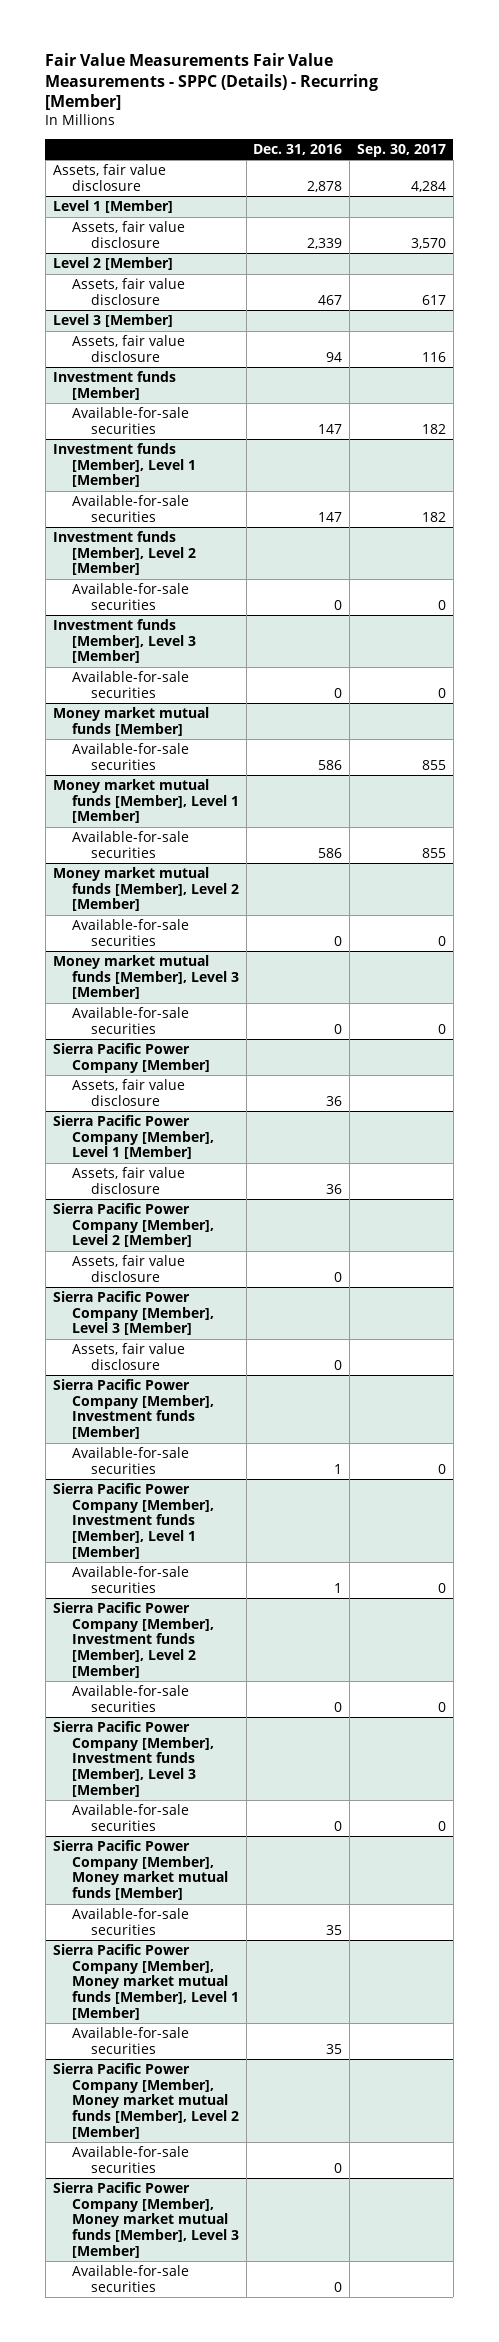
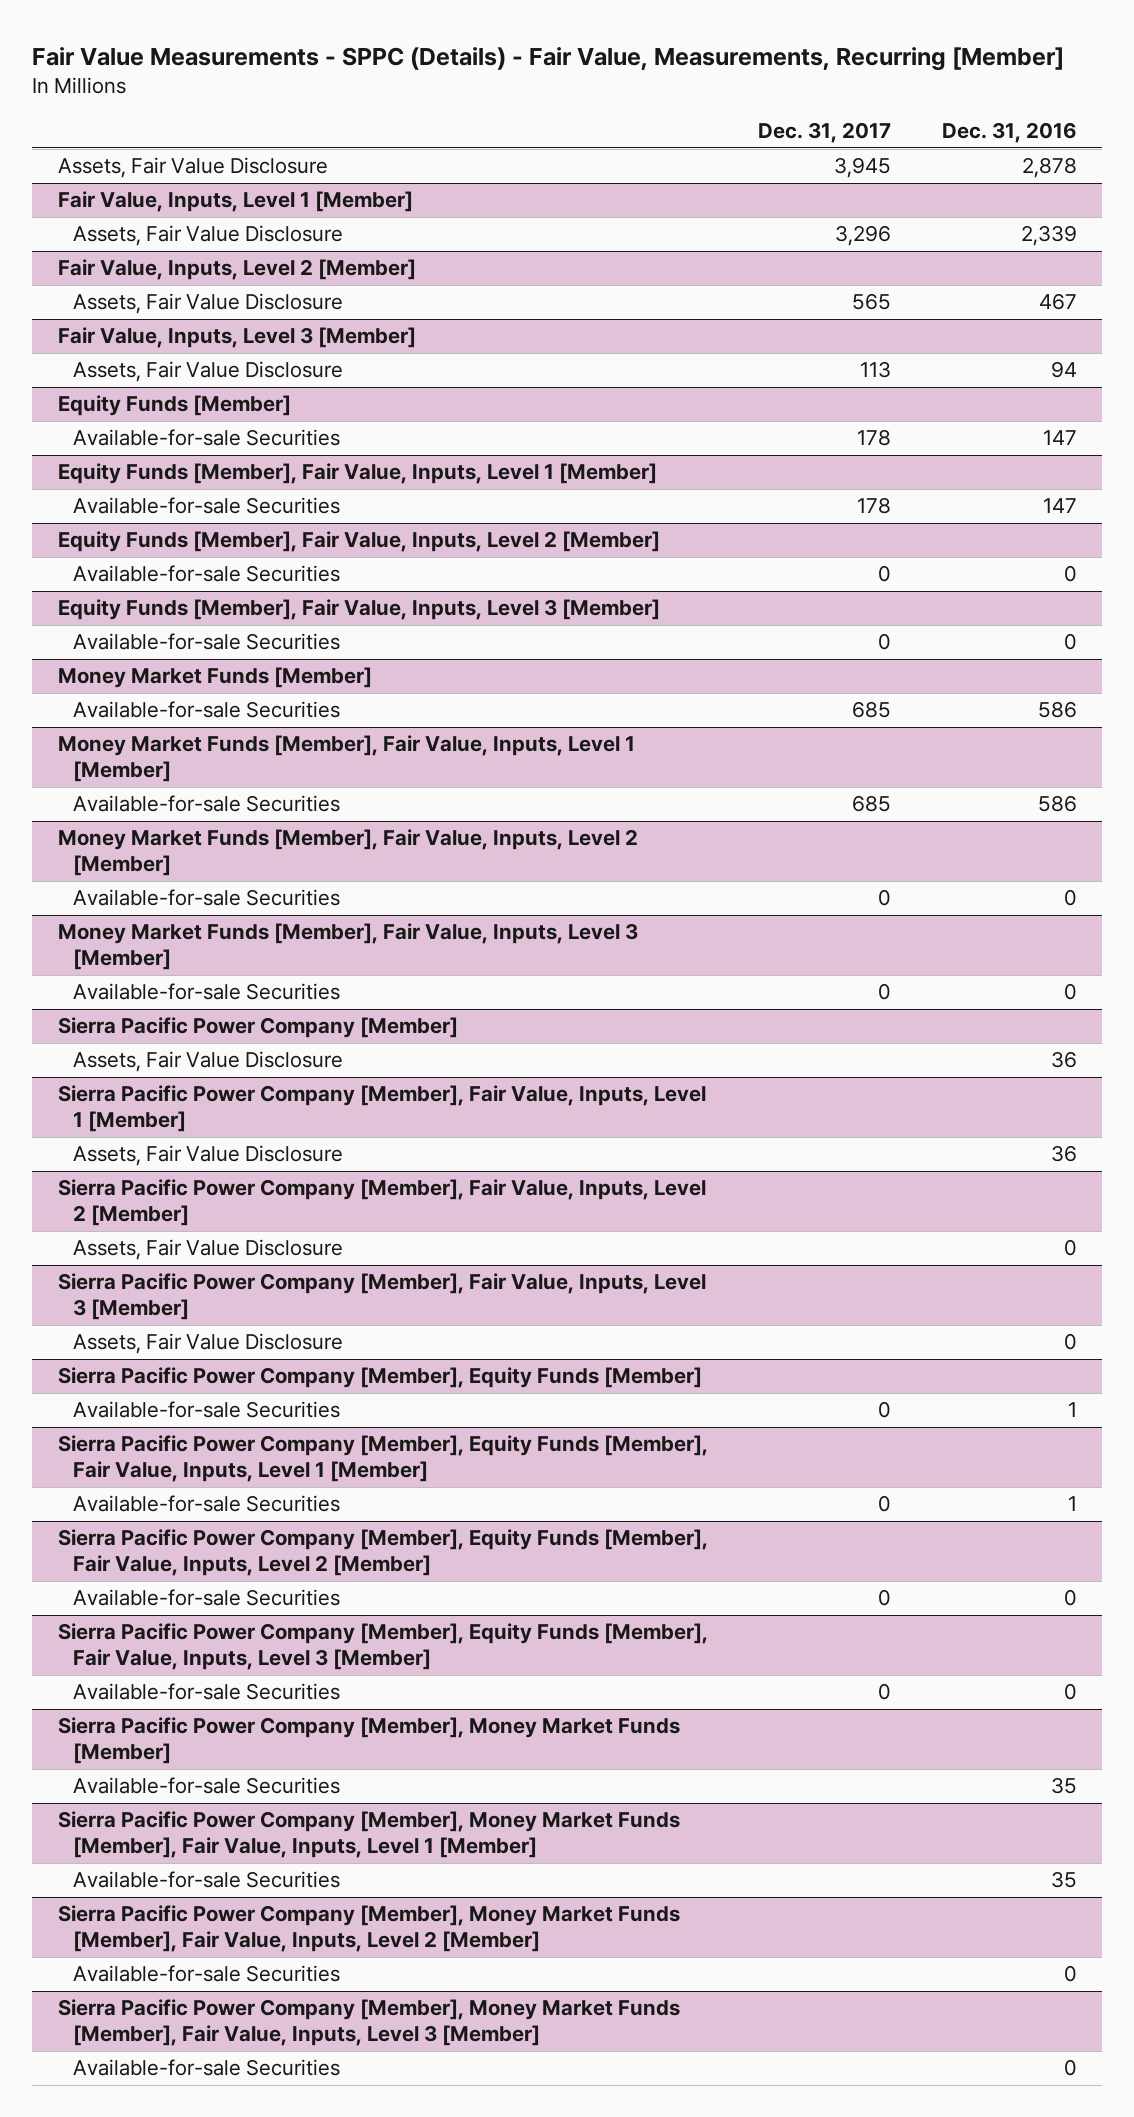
- Fair Value Measurements Fair Value Measurements - SPPC (Details) - Recurring [Member]
+ Fair Value Measurements - SPPC (Details) - Fair Value, Measurements, Recurring [Member]
- | Dec. 31, 2016 | Sep. 30, 2017
+ | Dec. 31, 2017 | Dec. 31, 2016
- Assets, fair value disclosure | 2,878 | 4,284
- Level 1 [Member]
- Assets, fair value disclosure | 2,339 | 3,570
- Level 2 [Member]
- Assets, fair value disclosure | 467 | 617
- Level 3 [Member]
- Assets, fair value disclosure | 94 | 116
- Investment funds [Member]
- Available-for-sale securities | 147 | 182
- Investment funds [Member], Level 1 [Member]
- Available-for-sale securities | 147 | 182
- Investment funds [Member], Level 2 [Member]
- Available-for-sale securities | 0 | 0
- Investment funds [Member], Level 3 [Member]
- Available-for-sale securities | 0 | 0
- Money market mutual funds [Member]
- Available-for-sale securities | 586 | 855
- Money market mutual funds [Member], Level 1 [Member]
- Available-for-sale securities | 586 | 855
- Money market mutual funds [Member], Level 2 [Member]
- Available-for-sale securities | 0 | 0
- Money market mutual funds [Member], Level 3 [Member]
- Available-for-sale securities | 0 | 0
+ Assets, Fair Value Disclosure | 3,945 | 2,878
+ Fair Value, Inputs, Level 1 [Member]
+ Assets, Fair Value Disclosure | 3,296 | 2,339
+ Fair Value, Inputs, Level 2 [Member]
+ Assets, Fair Value Disclosure | 565 | 467
+ Fair Value, Inputs, Level 3 [Member]
+ Assets, Fair Value Disclosure | 113 | 94
+ Equity Funds [Member]
+ Available-for-sale Securities | 178 | 147
+ Equity Funds [Member], Fair Value, Inputs, Level 1 [Member]
+ Available-for-sale Securities | 178 | 147
+ Equity Funds [Member], Fair Value, Inputs, Level 2 [Member]
+ Available-for-sale Securities | 0 | 0
+ Equity Funds [Member], Fair Value, Inputs, Level 3 [Member]
+ Available-for-sale Securities | 0 | 0
+ Money Market Funds [Member]
+ Available-for-sale Securities | 685 | 586
+ Money Market Funds [Member], Fair Value, Inputs, Level 1 [Member]
+ Available-for-sale Securities | 685 | 586
+ Money Market Funds [Member], Fair Value, Inputs, Level 2 [Member]
+ Available-for-sale Securities | 0 | 0
+ Money Market Funds [Member], Fair Value, Inputs, Level 3 [Member]
+ Available-for-sale Securities | 0 | 0
@ Sierra Pacific Power Company [Member]
- Assets, fair value disclosure | 36 |
- Sierra Pacific Power Company [Member], Level 1 [Member]
- Assets, fair value disclosure | 36 |
- Sierra Pacific Power Company [Member], Level 2 [Member]
- Assets, fair value disclosure | 0 |
- Sierra Pacific Power Company [Member], Level 3 [Member]
- Assets, fair value disclosure | 0 |
- Sierra Pacific Power Company [Member], Investment funds [Member]
- Available-for-sale securities | 1 | 0
- Sierra Pacific Power Company [Member], Investment funds [Member], Level 1 [Member]
- Available-for-sale securities | 1 | 0
- Sierra Pacific Power Company [Member], Investment funds [Member], Level 2 [Member]
- Available-for-sale securities | 0 | 0
- Sierra Pacific Power Company [Member], Investment funds [Member], Level 3 [Member]
- Available-for-sale securities | 0 | 0
- Sierra Pacific Power Company [Member], Money market mutual funds [Member]
- Available-for-sale securities | 35 |
- Sierra Pacific Power Company [Member], Money market mutual funds [Member], Level 1 [Member]
- Available-for-sale securities | 35 |
- Sierra Pacific Power Company [Member], Money market mutual funds [Member], Level 2 [Member]
- Available-for-sale securities | 0 |
- Sierra Pacific Power Company [Member], Money market mutual funds [Member], Level 3 [Member]
- Available-for-sale securities | 0 |
@ Sierra Pacific Power Company [Member]
+ Assets, Fair Value Disclosure | | 36
+ Sierra Pacific Power Company [Member], Fair Value, Inputs, Level 1 [Member]
+ Assets, Fair Value Disclosure | | 36
+ Sierra Pacific Power Company [Member], Fair Value, Inputs, Level 2 [Member]
+ Assets, Fair Value Disclosure | | 0
+ Sierra Pacific Power Company [Member], Fair Value, Inputs, Level 3 [Member]
+ Assets, Fair Value Disclosure | | 0
+ Sierra Pacific Power Company [Member], Equity Funds [Member]
+ Available-for-sale Securities | 0 | 1
+ Sierra Pacific Power Company [Member], Equity Funds [Member], Fair Value, Inputs, Level 1 [Member]
+ Available-for-sale Securities | 0 | 1
+ Sierra Pacific Power Company [Member], Equity Funds [Member], Fair Value, Inputs, Level 2 [Member]
+ Available-for-sale Securities | 0 | 0
+ Sierra Pacific Power Company [Member], Equity Funds [Member], Fair Value, Inputs, Level 3 [Member]
+ Available-for-sale Securities | 0 | 0
+ Sierra Pacific Power Company [Member], Money Market Funds [Member]
+ Available-for-sale Securities | | 35
+ Sierra Pacific Power Company [Member], Money Market Funds [Member], Fair Value, Inputs, Level 1 [Member]
+ Available-for-sale Securities | | 35
+ Sierra Pacific Power Company [Member], Money Market Funds [Member], Fair Value, Inputs, Level 2 [Member]
+ Available-for-sale Securities | | 0
+ Sierra Pacific Power Company [Member], Money Market Funds [Member], Fair Value, Inputs, Level 3 [Member]
+ Available-for-sale Securities | | 0

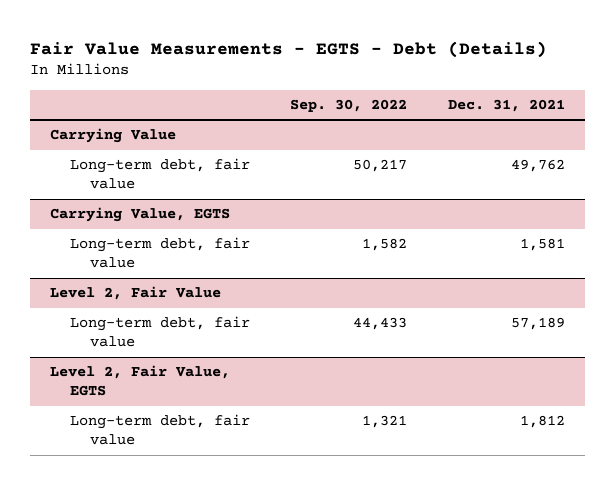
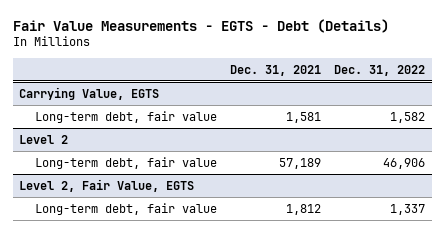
- | Sep. 30, 2022 | Dec. 31, 2021
+ | Dec. 31, 2021 | Dec. 31, 2022
- Carrying Value
- Long-term debt, fair value | 50,217 | 49,762
- Level 2, Fair Value
+ Level 2

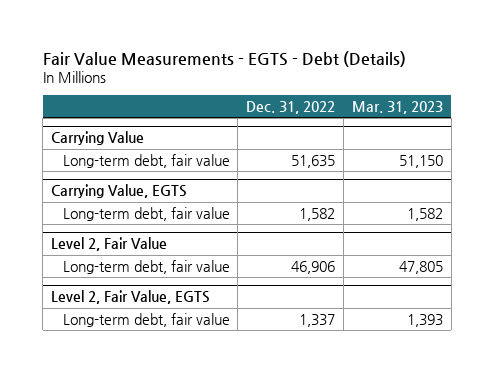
- | Dec. 31, 2021 | Dec. 31, 2022
+ | Dec. 31, 2022 | Mar. 31, 2023
+ Carrying Value
+ Long-term debt, fair value | 51,635 | 51,150
- Level 2
+ Level 2, Fair Value

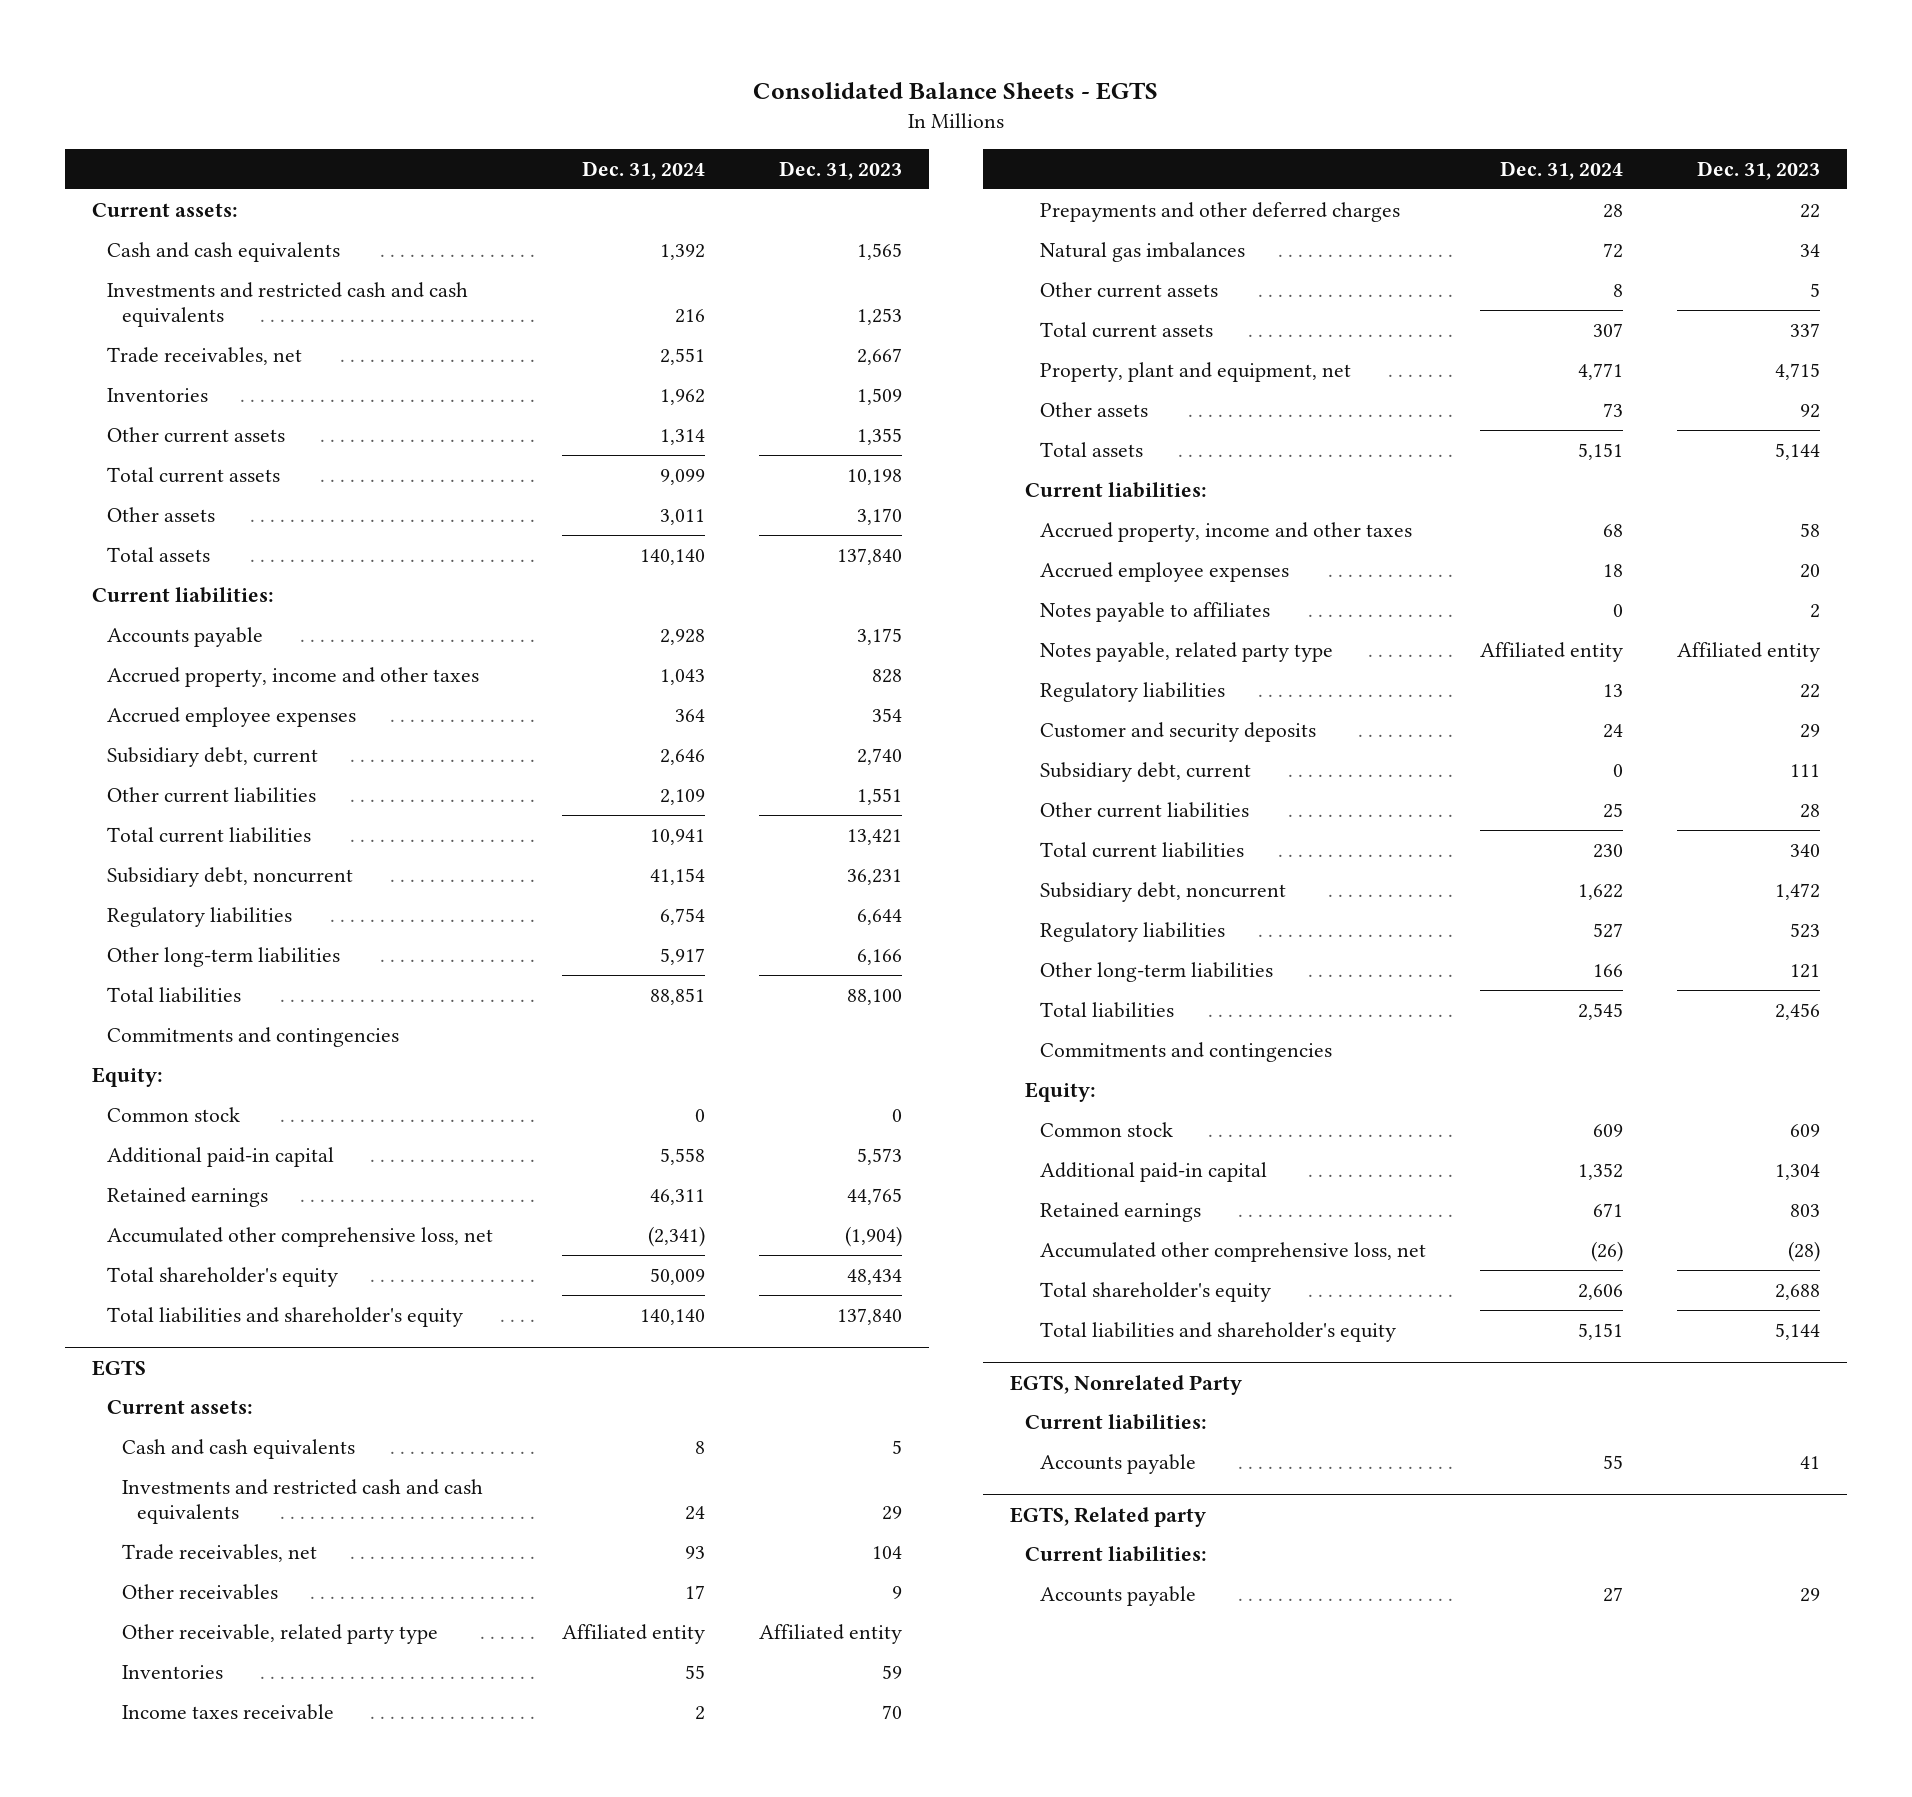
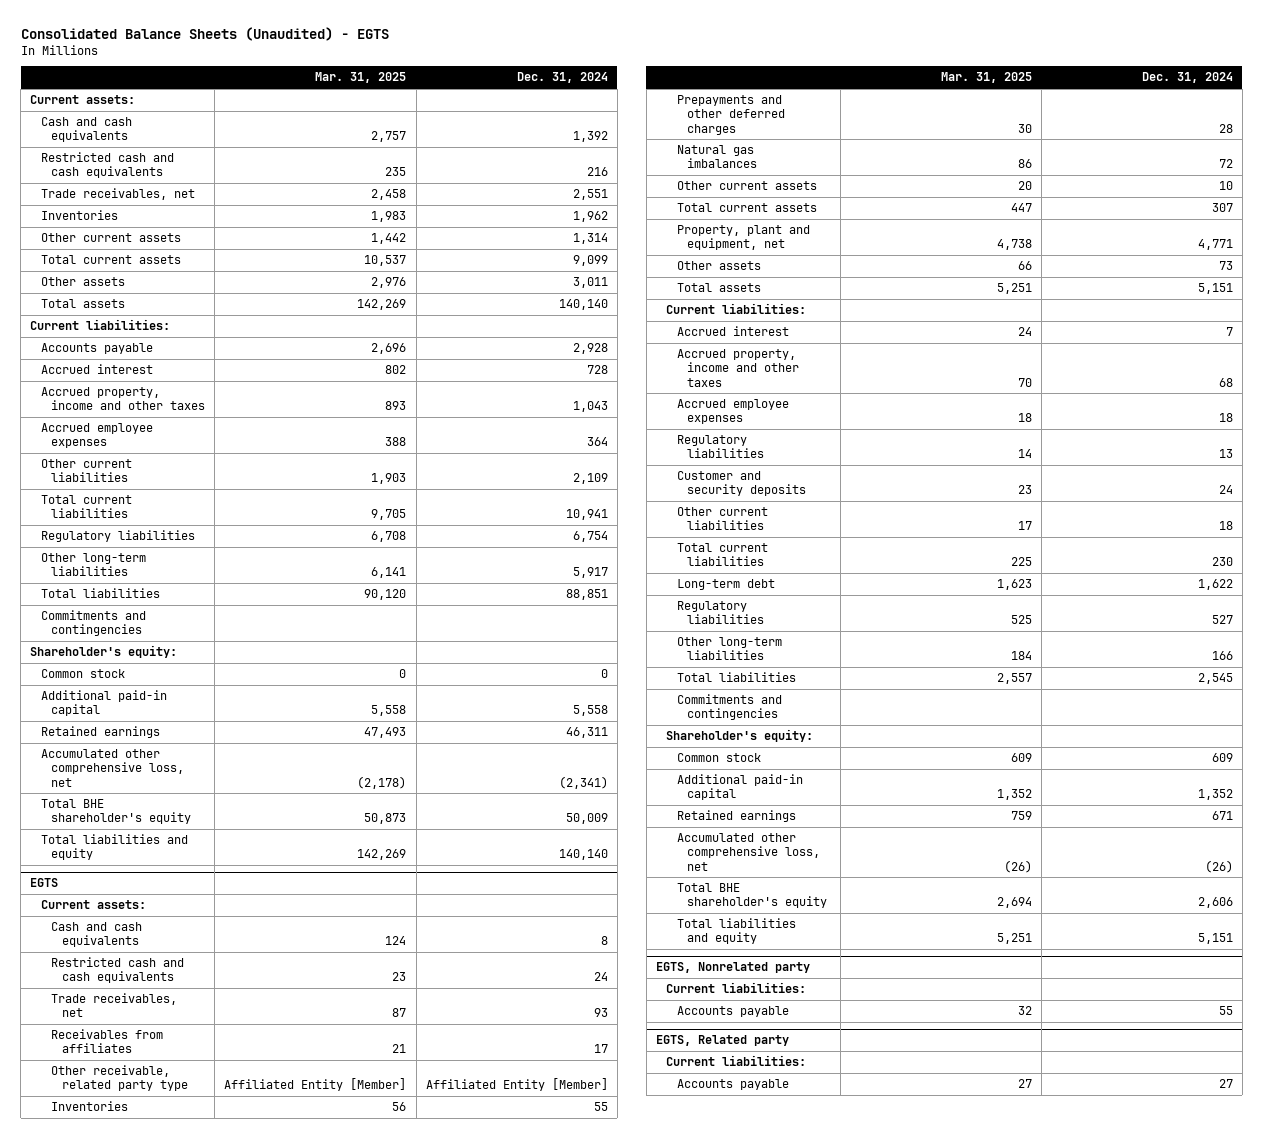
- Consolidated Balance Sheets - EGTS
+ Consolidated Balance Sheets (Unaudited) - EGTS
- | Dec. 31, 2024 | Dec. 31, 2023
+ | Mar. 31, 2025 | Dec. 31, 2024
- Investments and restricted cash and cash equivalents | 216 | 1,253
+ Restricted cash and cash equivalents | 235 | 216
+ Accrued interest | 802 | 728
- Subsidiary debt, current | 2,646 | 2,740
- Subsidiary debt, noncurrent | 41,154 | 36,231
- Equity:
+ Shareholder's equity:
- Total shareholder's equity | 50,009 | 48,434
- Total liabilities and shareholder's equity | 140,140 | 137,840
+ Total BHE shareholder's equity | 50,873 | 50,009
+ Total liabilities and equity | 142,269 | 140,140
@ EGTS
- Investments and restricted cash and cash equivalents | 24 | 29
+ Restricted cash and cash equivalents | 23 | 24
- Other receivables | 17 | 9
- Other receivable, related party type | Affiliated entity | Affiliated entity
+ Receivables from affiliates | 21 | 17
+ Other receivable, related party type | Affiliated Entity [Member] | Affiliated Entity [Member]
- Income taxes receivable | 2 | 70
- Other current assets | 8 | 5
+ Other current assets | 20 | 10
+ Accrued interest | 24 | 7
- Notes payable to affiliates | 0 | 2
- Notes payable, related party type | Affiliated entity | Affiliated entity
- Subsidiary debt, current | 0 | 111
- Other current liabilities | 25 | 28
+ Other current liabilities | 17 | 18
- Subsidiary debt, noncurrent | 1,622 | 1,472
+ Long-term debt | 1,623 | 1,622
- Equity:
+ Shareholder's equity:
- Total shareholder's equity | 2,606 | 2,688
- Total liabilities and shareholder's equity | 5,151 | 5,144
- EGTS, Nonrelated Party
@ EGTS
+ Total BHE shareholder's equity | 2,694 | 2,606
+ Total liabilities and equity | 5,251 | 5,151
+ EGTS, Nonrelated party

